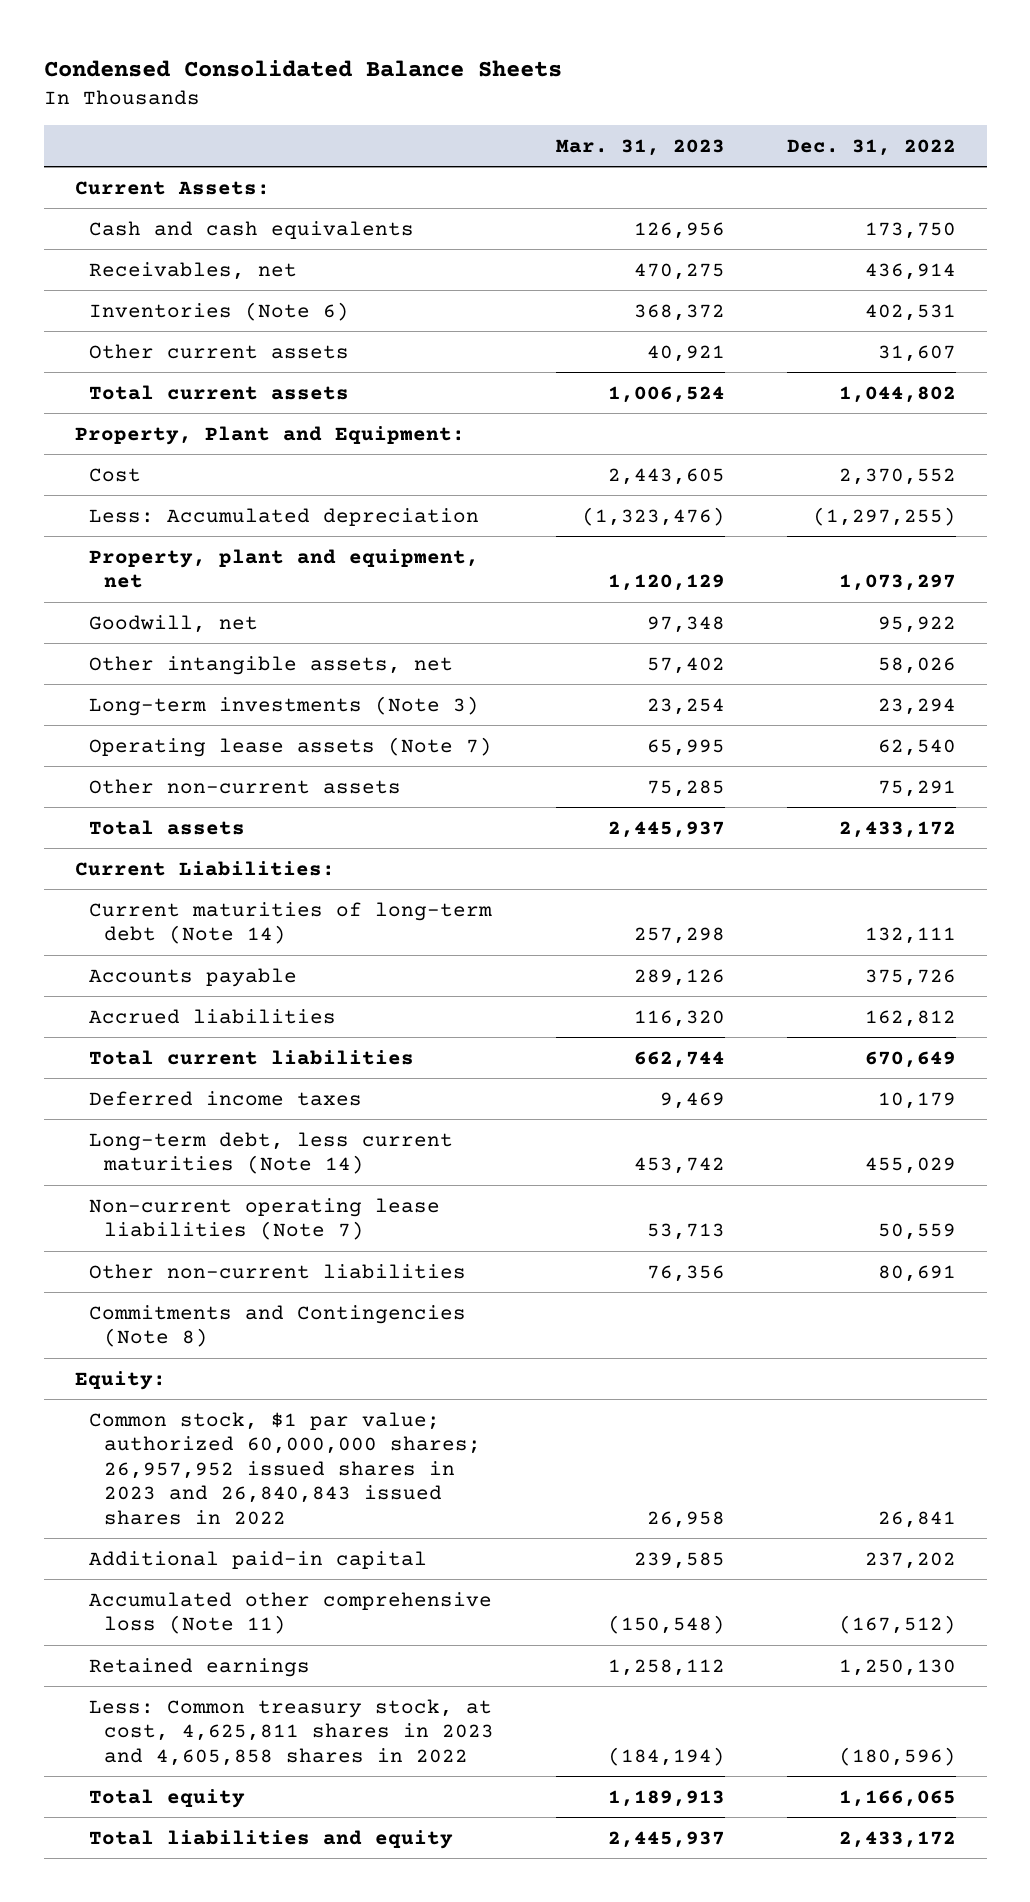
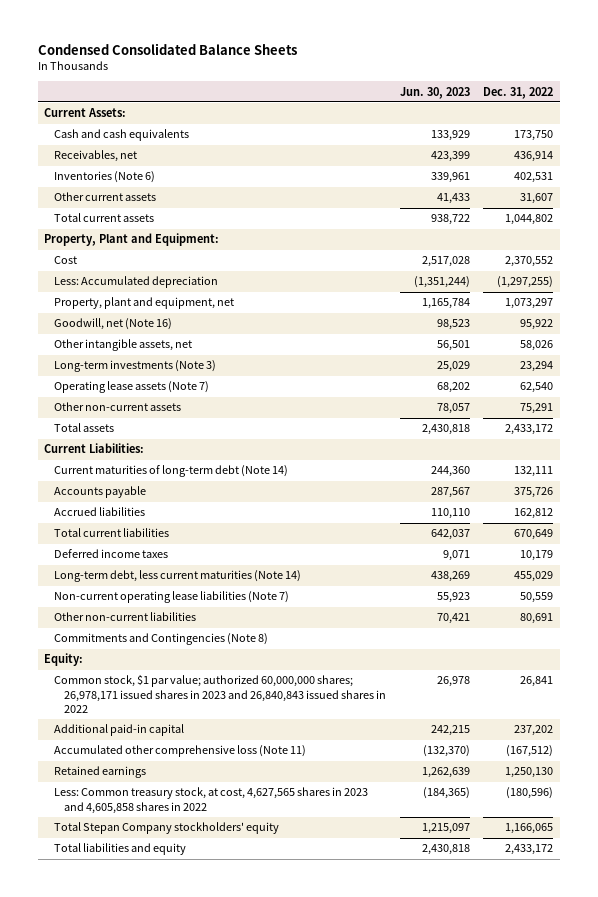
- | Mar. 31, 2023 | Dec. 31, 2022
+ | Jun. 30, 2023 | Dec. 31, 2022
- Goodwill, net | 97,348 | 95,922
+ Goodwill, net (Note 16) | 98,523 | 95,922
- Common stock, $1 par value; authorized 60,000,000 shares; 26,957,952 issued shares in 2023 and 26,840,843 issued shares in 2022 | 26,958 | 26,841
+ Common stock, $1 par value; authorized 60,000,000 shares; 26,978,171 issued shares in 2023 and 26,840,843 issued shares in 2022 | 26,978 | 26,841
- Less: Common treasury stock, at cost, 4,625,811 shares in 2023 and 4,605,858 shares in 2022 | (184,194) | (180,596)
- Total equity | 1,189,913 | 1,166,065
+ Less: Common treasury stock, at cost, 4,627,565 shares in 2023 and 4,605,858 shares in 2022 | (184,365) | (180,596)
+ Total Stepan Company stockholders' equity | 1,215,097 | 1,166,065

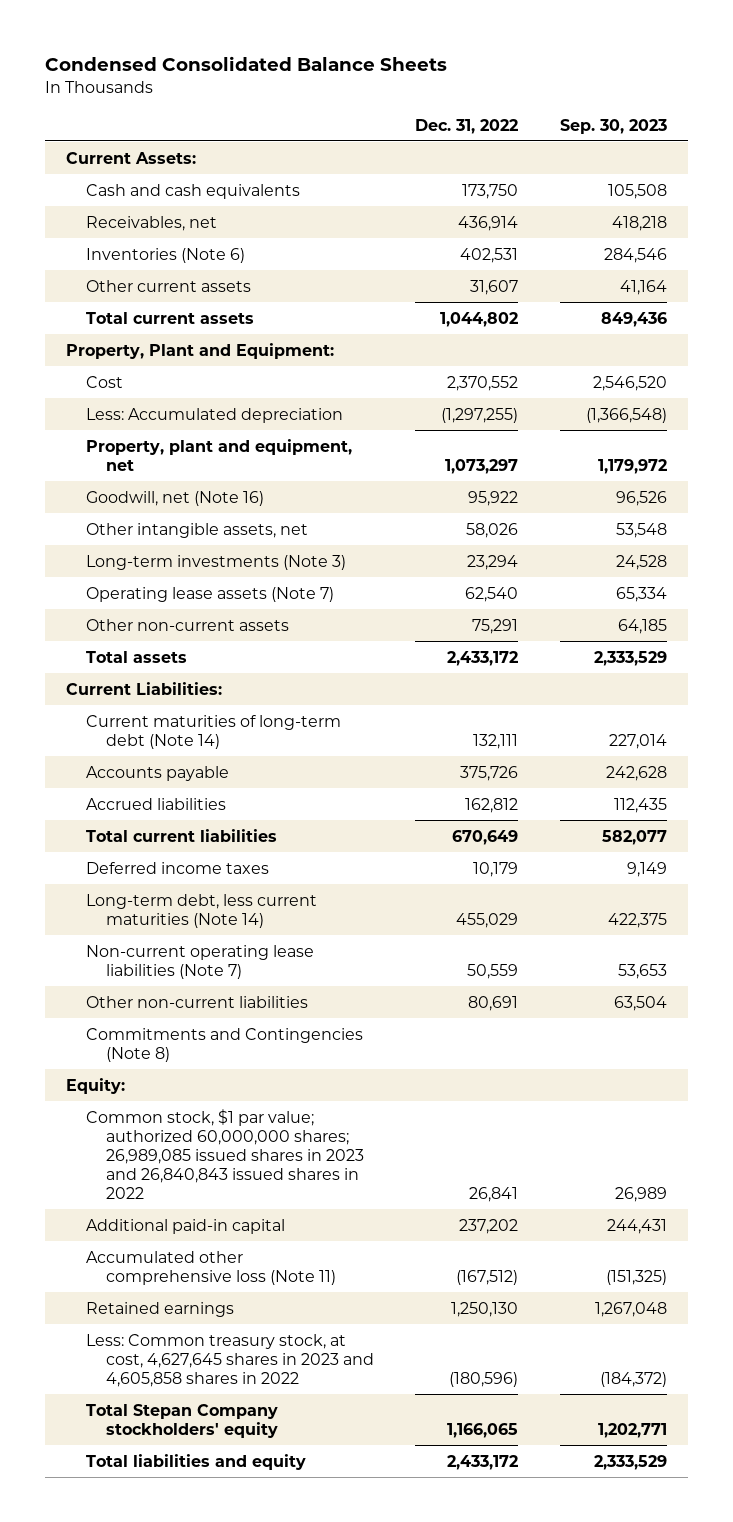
- | Jun. 30, 2023 | Dec. 31, 2022
+ | Dec. 31, 2022 | Sep. 30, 2023
- Common stock, $1 par value; authorized 60,000,000 shares; 26,978,171 issued shares in 2023 and 26,840,843 issued shares in 2022 | 26,978 | 26,841
+ Common stock, $1 par value; authorized 60,000,000 shares; 26,989,085 issued shares in 2023 and 26,840,843 issued shares in 2022 | 26,841 | 26,989
- Less: Common treasury stock, at cost, 4,627,565 shares in 2023 and 4,605,858 shares in 2022 | (184,365) | (180,596)
+ Less: Common treasury stock, at cost, 4,627,645 shares in 2023 and 4,605,858 shares in 2022 | (180,596) | (184,372)

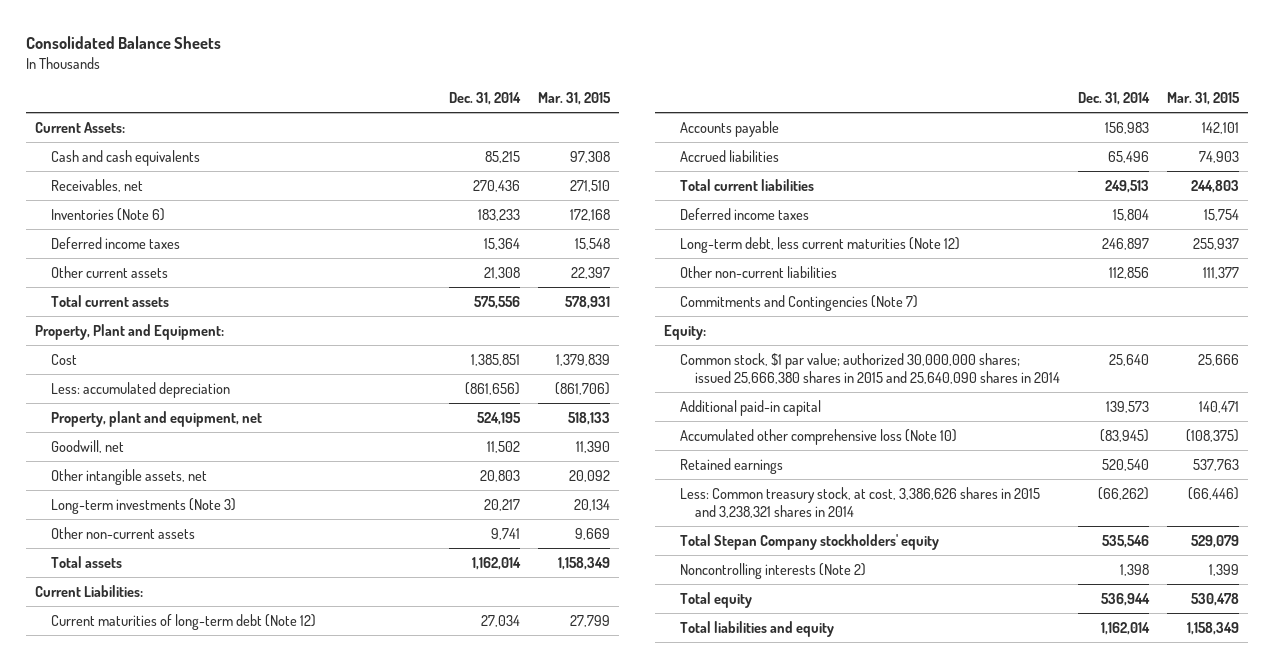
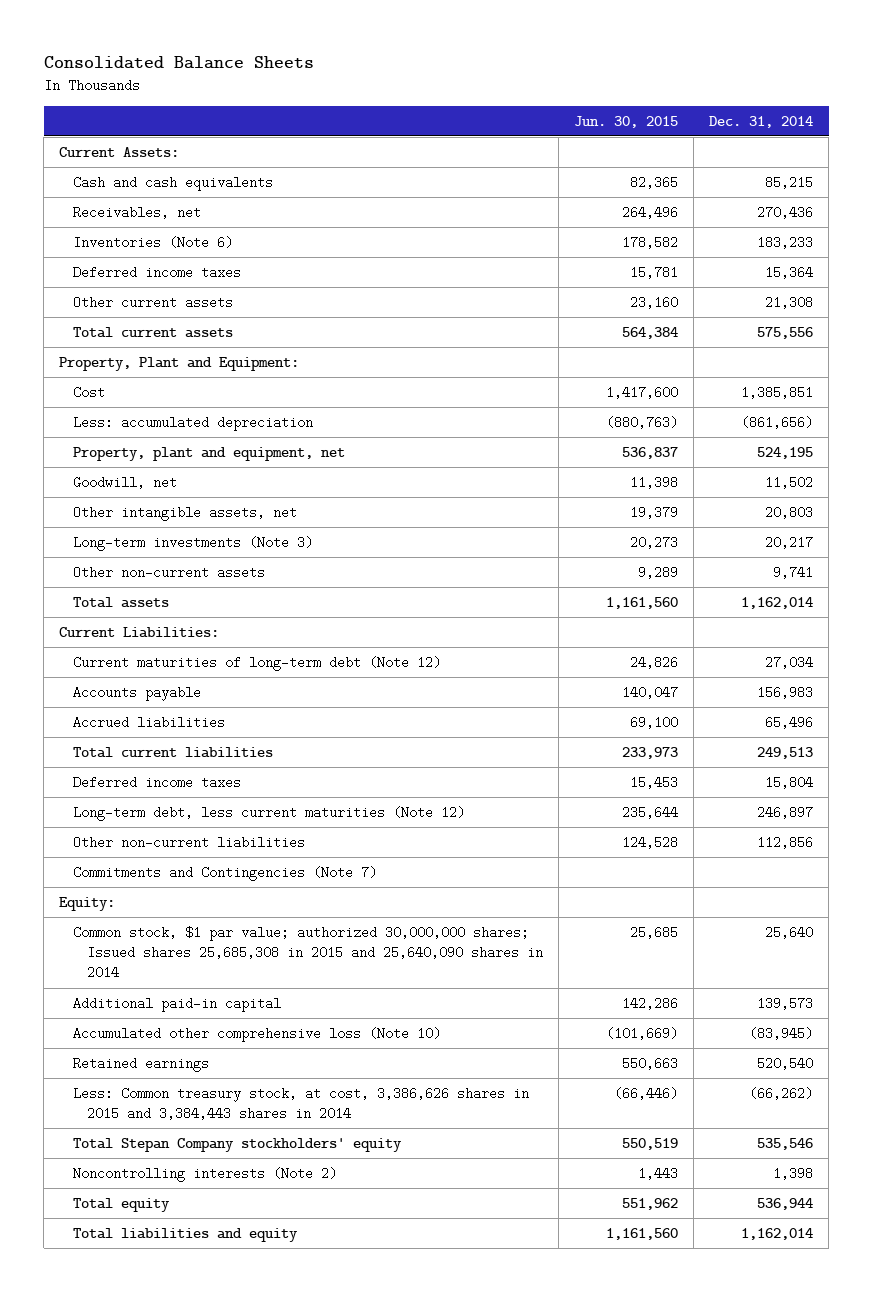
- | Dec. 31, 2014 | Mar. 31, 2015
+ | Jun. 30, 2015 | Dec. 31, 2014
- Common stock, $1 par value; authorized 30,000,000 shares; issued 25,666,380 shares in 2015 and 25,640,090 shares in 2014 | 25,640 | 25,666
+ Common stock, $1 par value; authorized 30,000,000 shares; Issued shares 25,685,308 in 2015 and 25,640,090 shares in 2014 | 25,685 | 25,640
- Less: Common treasury stock, at cost, 3,386,626 shares in 2015 and 3,238,321 shares in 2014 | (66,262) | (66,446)
+ Less: Common treasury stock, at cost, 3,386,626 shares in 2015 and 3,384,443 shares in 2014 | (66,446) | (66,262)

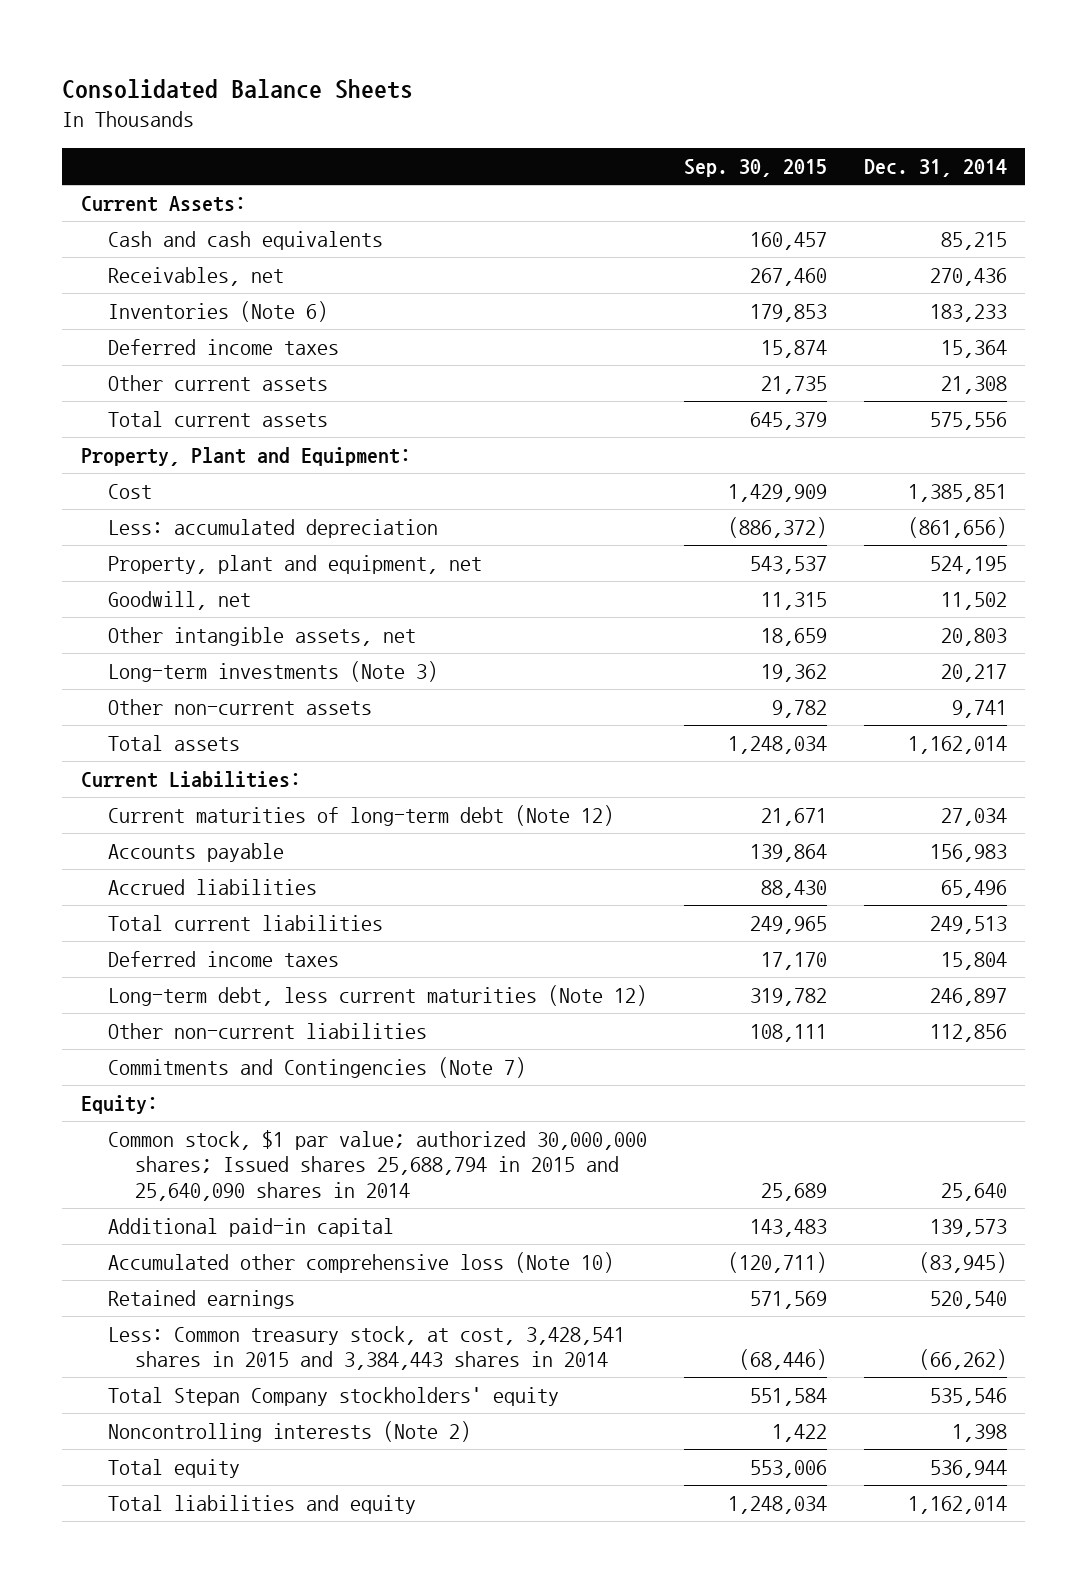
- | Jun. 30, 2015 | Dec. 31, 2014
+ | Sep. 30, 2015 | Dec. 31, 2014
- Common stock, $1 par value; authorized 30,000,000 shares; Issued shares 25,685,308 in 2015 and 25,640,090 shares in 2014 | 25,685 | 25,640
+ Common stock, $1 par value; authorized 30,000,000 shares; Issued shares 25,688,794 in 2015 and 25,640,090 shares in 2014 | 25,689 | 25,640
- Less: Common treasury stock, at cost, 3,386,626 shares in 2015 and 3,384,443 shares in 2014 | (66,446) | (66,262)
+ Less: Common treasury stock, at cost, 3,428,541 shares in 2015 and 3,384,443 shares in 2014 | (68,446) | (66,262)

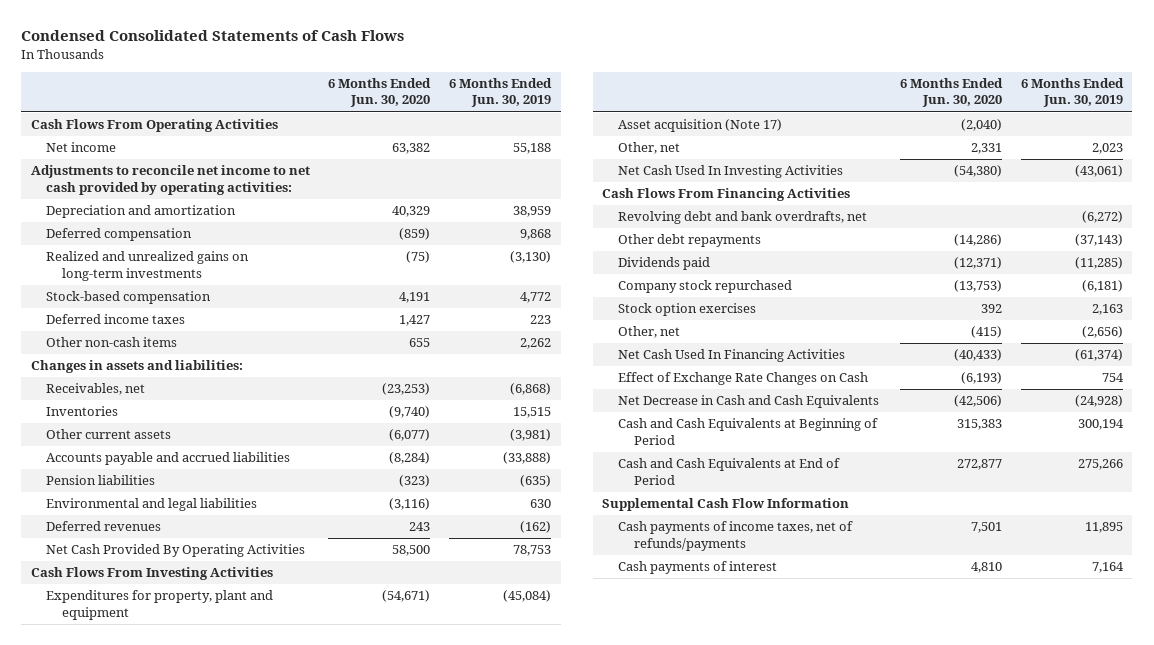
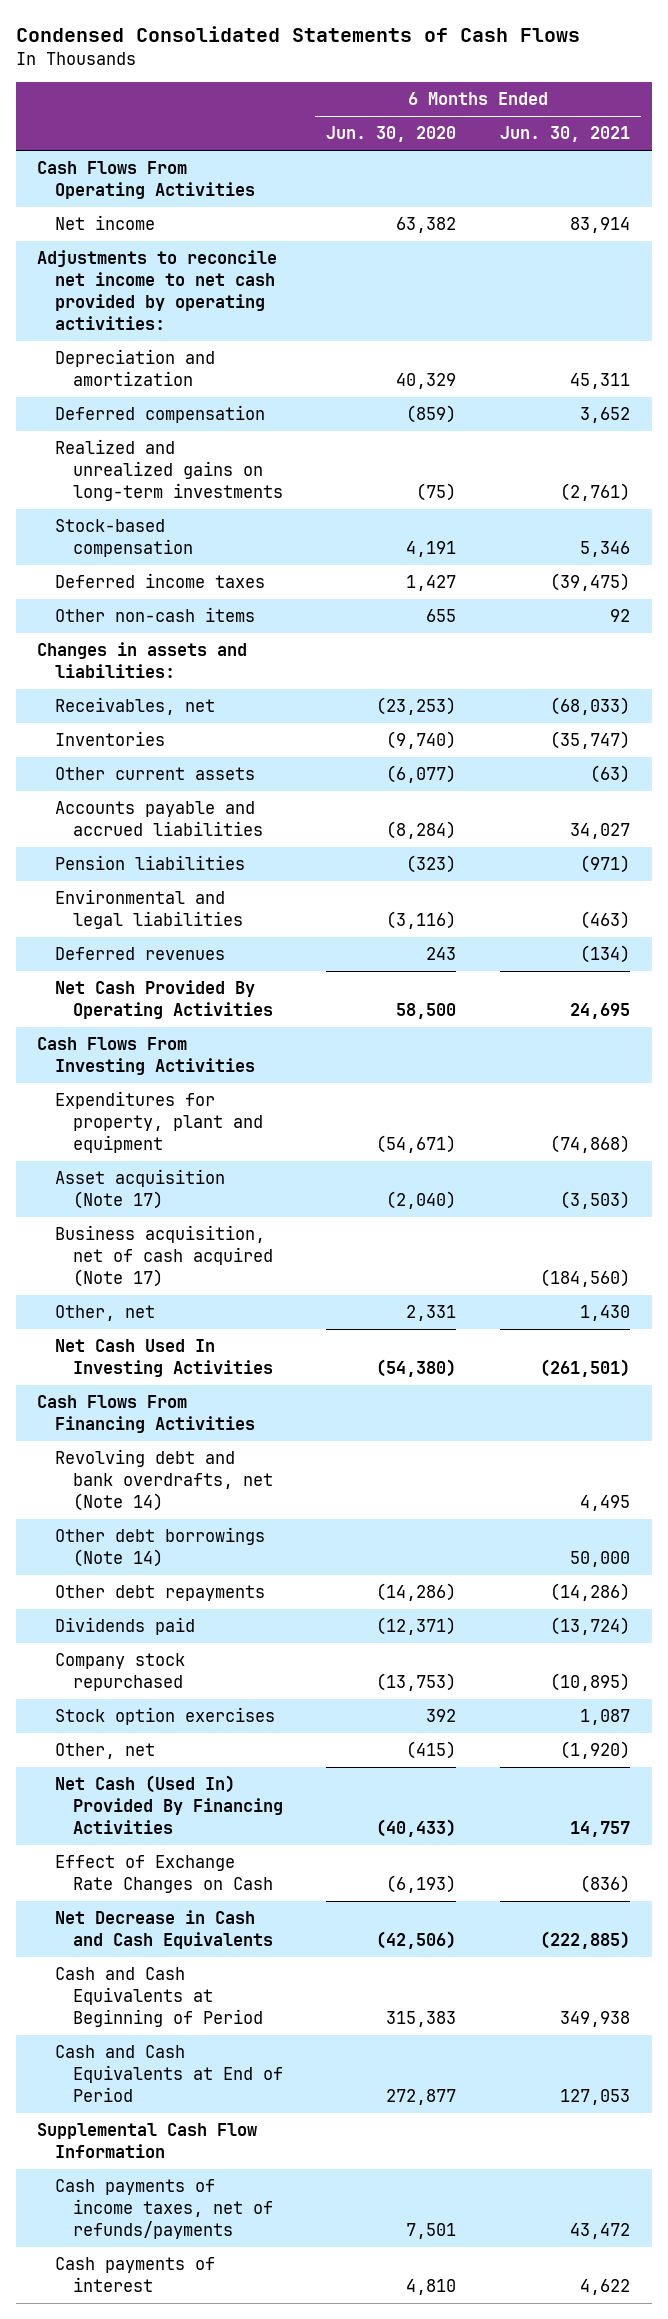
- | 6 Months Ended Jun. 30, 2020 | 6 Months Ended Jun. 30, 2019
+ | 6 Months Ended Jun. 30, 2020 | 6 Months Ended Jun. 30, 2021
+ Business acquisition, net of cash acquired (Note 17) | | (184,560)
- Revolving debt and bank overdrafts, net | | (6,272)
+ Revolving debt and bank overdrafts, net (Note 14) | | 4,495
+ Other debt borrowings (Note 14) | | 50,000
- Net Cash Used In Financing Activities | (40,433) | (61,374)
+ Net Cash (Used In) Provided By Financing Activities | (40,433) | 14,757

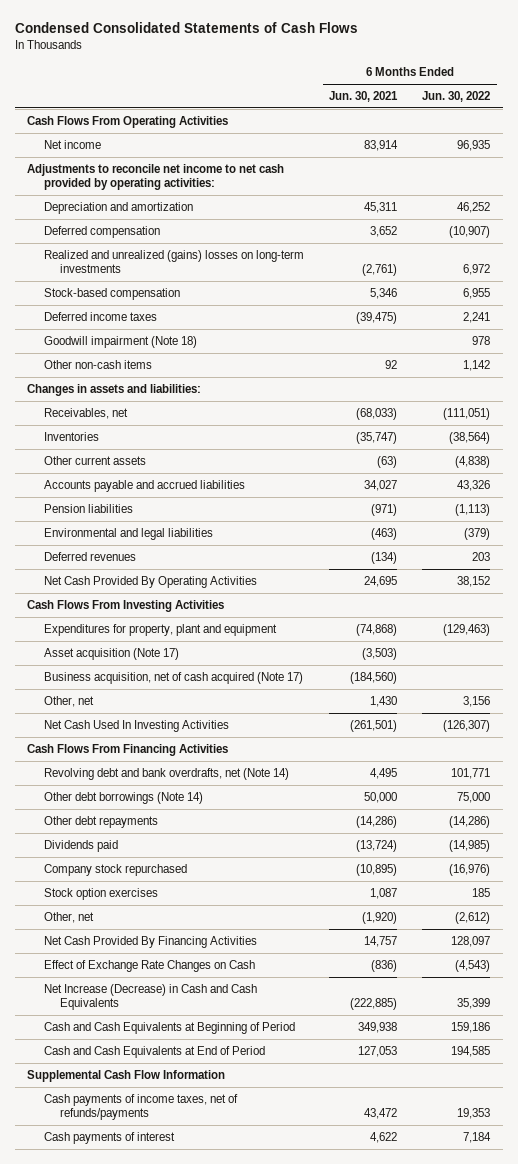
- | 6 Months Ended Jun. 30, 2020 | 6 Months Ended Jun. 30, 2021
+ | 6 Months Ended Jun. 30, 2021 | 6 Months Ended Jun. 30, 2022
- Realized and unrealized gains on long-term investments | (75) | (2,761)
+ Realized and unrealized (gains) losses on long-term investments | (2,761) | 6,972
+ Goodwill impairment (Note 18) | | 978
- Net Cash (Used In) Provided By Financing Activities | (40,433) | 14,757
+ Net Cash Provided By Financing Activities | 14,757 | 128,097
- Net Decrease in Cash and Cash Equivalents | (42,506) | (222,885)
+ Net Increase (Decrease) in Cash and Cash Equivalents | (222,885) | 35,399

